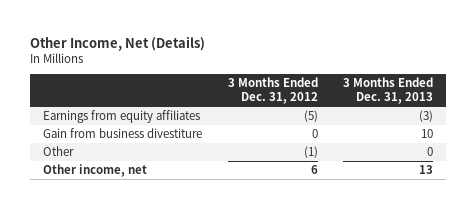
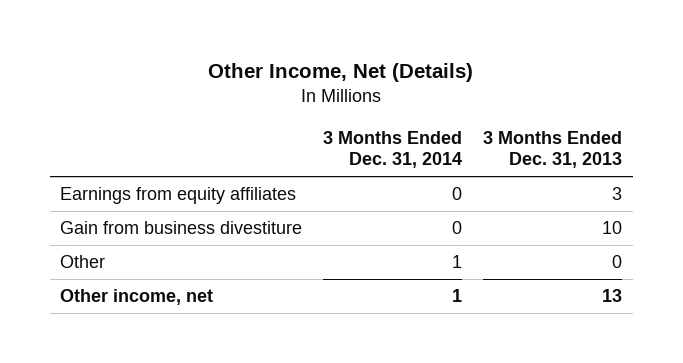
- | 3 Months Ended Dec. 31, 2012 | 3 Months Ended Dec. 31, 2013
+ | 3 Months Ended Dec. 31, 2014 | 3 Months Ended Dec. 31, 2013
- Earnings from equity affiliates | (5) | (3)
+ Earnings from equity affiliates | 0 | 3

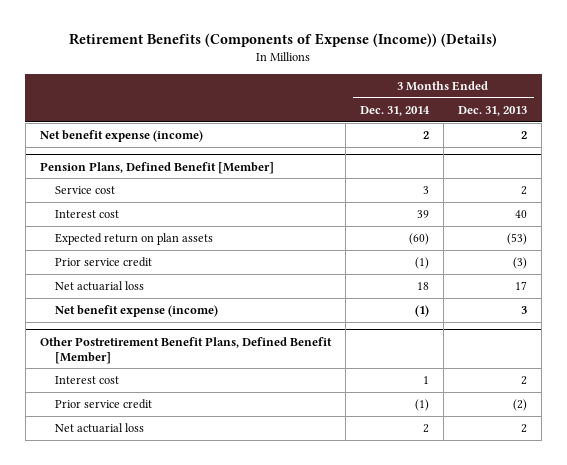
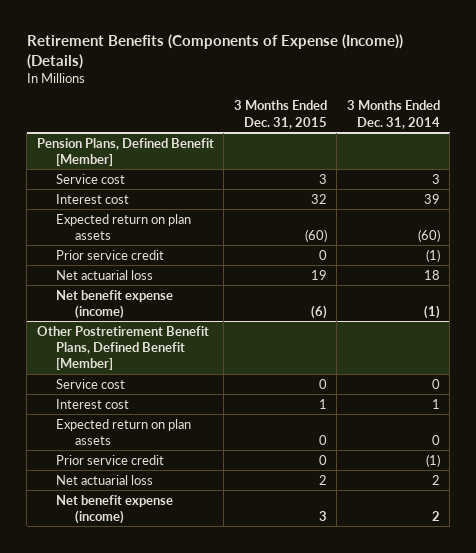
- | 3 Months Ended Dec. 31, 2014 | 3 Months Ended Dec. 31, 2013
+ | 3 Months Ended Dec. 31, 2015 | 3 Months Ended Dec. 31, 2014
- Net benefit expense (income) | 2 | 2
@ Other Postretirement Benefit Plans, Defined Benefit [Member]
+ Service cost | 0 | 0
+ Expected return on plan assets | 0 | 0
+ Net benefit expense (income) | 3 | 2

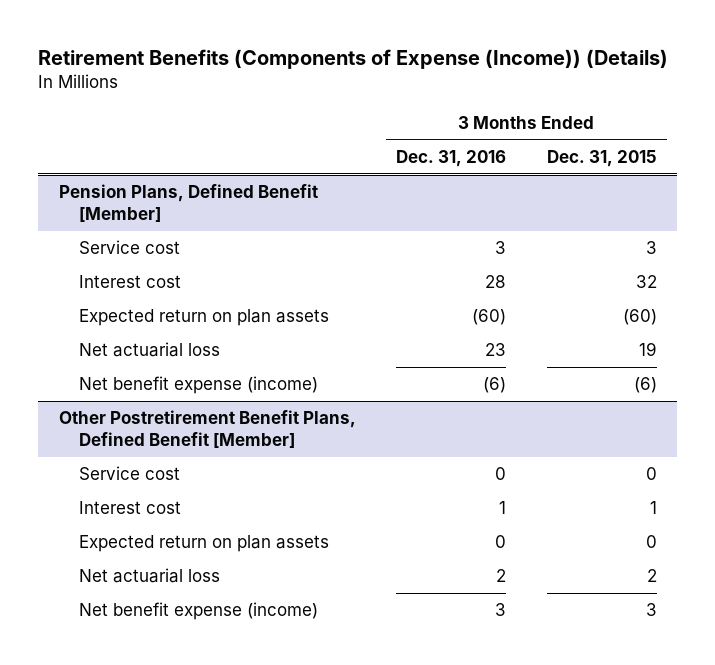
- | 3 Months Ended Dec. 31, 2015 | 3 Months Ended Dec. 31, 2014
+ | 3 Months Ended Dec. 31, 2016 | 3 Months Ended Dec. 31, 2015
@ Pension Plans, Defined Benefit [Member]
- Prior service credit | 0 | (1)
@ Other Postretirement Benefit Plans, Defined Benefit [Member]
- Prior service credit | 0 | (1)

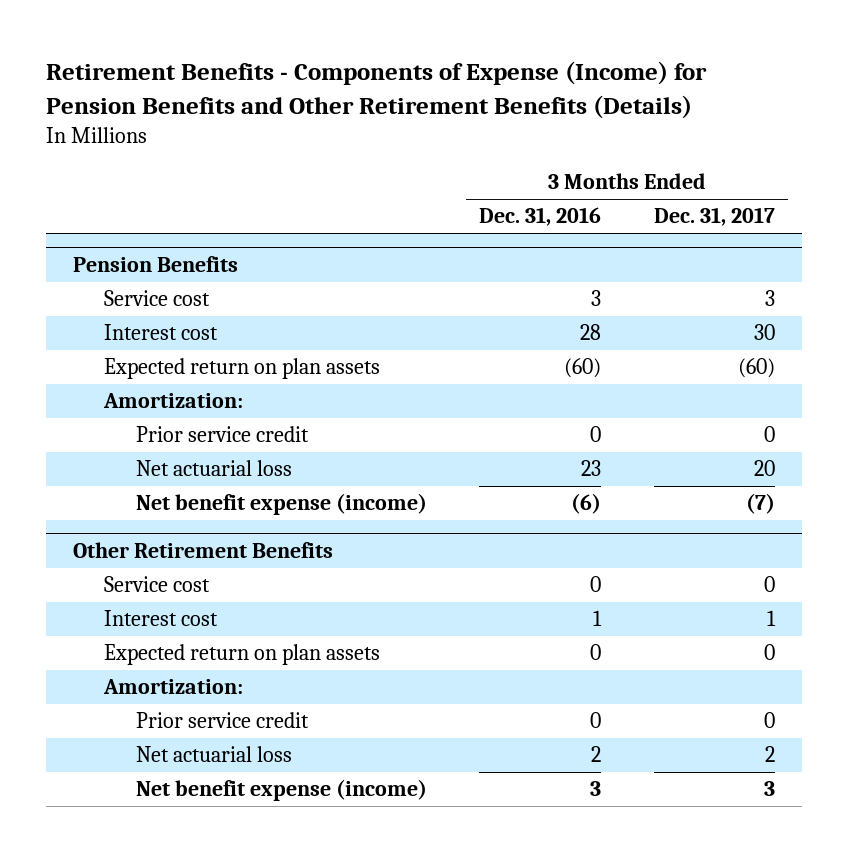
- Retirement Benefits (Components of Expense (Income)) (Details)
+ Retirement Benefits - Components of Expense (Income) for Pension Benefits and Other Retirement Benefits (Details)
- | 3 Months Ended Dec. 31, 2016 | 3 Months Ended Dec. 31, 2015
+ | 3 Months Ended Dec. 31, 2016 | 3 Months Ended Dec. 31, 2017
- Pension Plans, Defined Benefit [Member]
+ Pension Benefits
+ Amortization:
+ Prior service credit | 0 | 0
- Other Postretirement Benefit Plans, Defined Benefit [Member]
+ Other Retirement Benefits
+ Amortization:
+ Prior service credit | 0 | 0

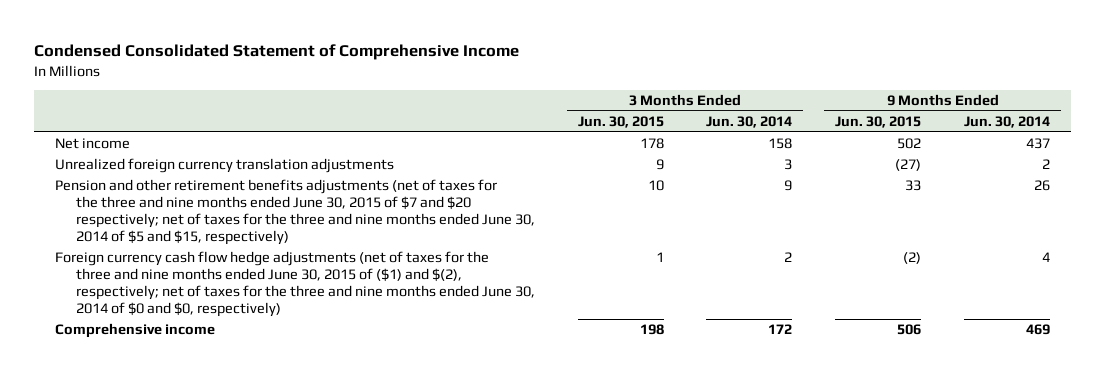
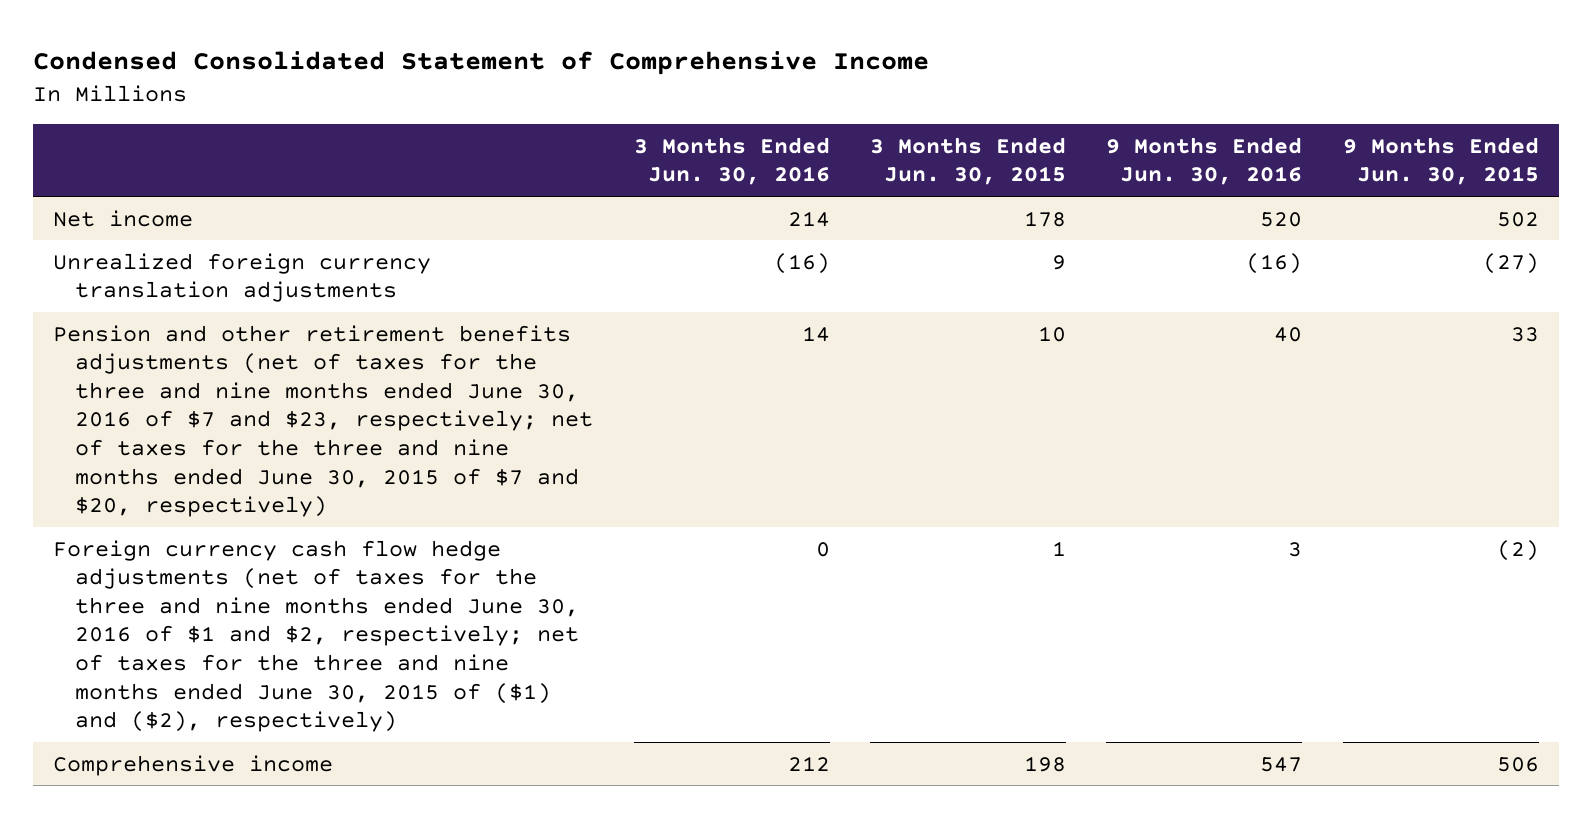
- | 3 Months Ended Jun. 30, 2015 | 3 Months Ended Jun. 30, 2014 | 9 Months Ended Jun. 30, 2015 | 9 Months Ended Jun. 30, 2014
+ | 3 Months Ended Jun. 30, 2016 | 3 Months Ended Jun. 30, 2015 | 9 Months Ended Jun. 30, 2016 | 9 Months Ended Jun. 30, 2015
- Pension and other retirement benefits adjustments (net of taxes for the three and nine months ended June 30, 2015 of $7 and $20 respectively; net of taxes for the three and nine months ended June 30, 2014 of $5 and $15, respectively) | 10 | 9 | 33 | 26
- Foreign currency cash flow hedge adjustments (net of taxes for the three and nine months ended June 30, 2015 of ($1) and $(2), respectively; net of taxes for the three and nine months ended June 30, 2014 of $0 and $0, respectively) | 1 | 2 | (2) | 4
+ Pension and other retirement benefits adjustments (net of taxes for the three and nine months ended June 30, 2016 of $7 and $23, respectively; net of taxes for the three and nine months ended June 30, 2015 of $7 and $20, respectively) | 14 | 10 | 40 | 33
+ Foreign currency cash flow hedge adjustments (net of taxes for the three and nine months ended June 30, 2016 of $1 and $2, respectively; net of taxes for the three and nine months ended June 30, 2015 of ($1) and ($2), respectively) | 0 | 1 | 3 | (2)

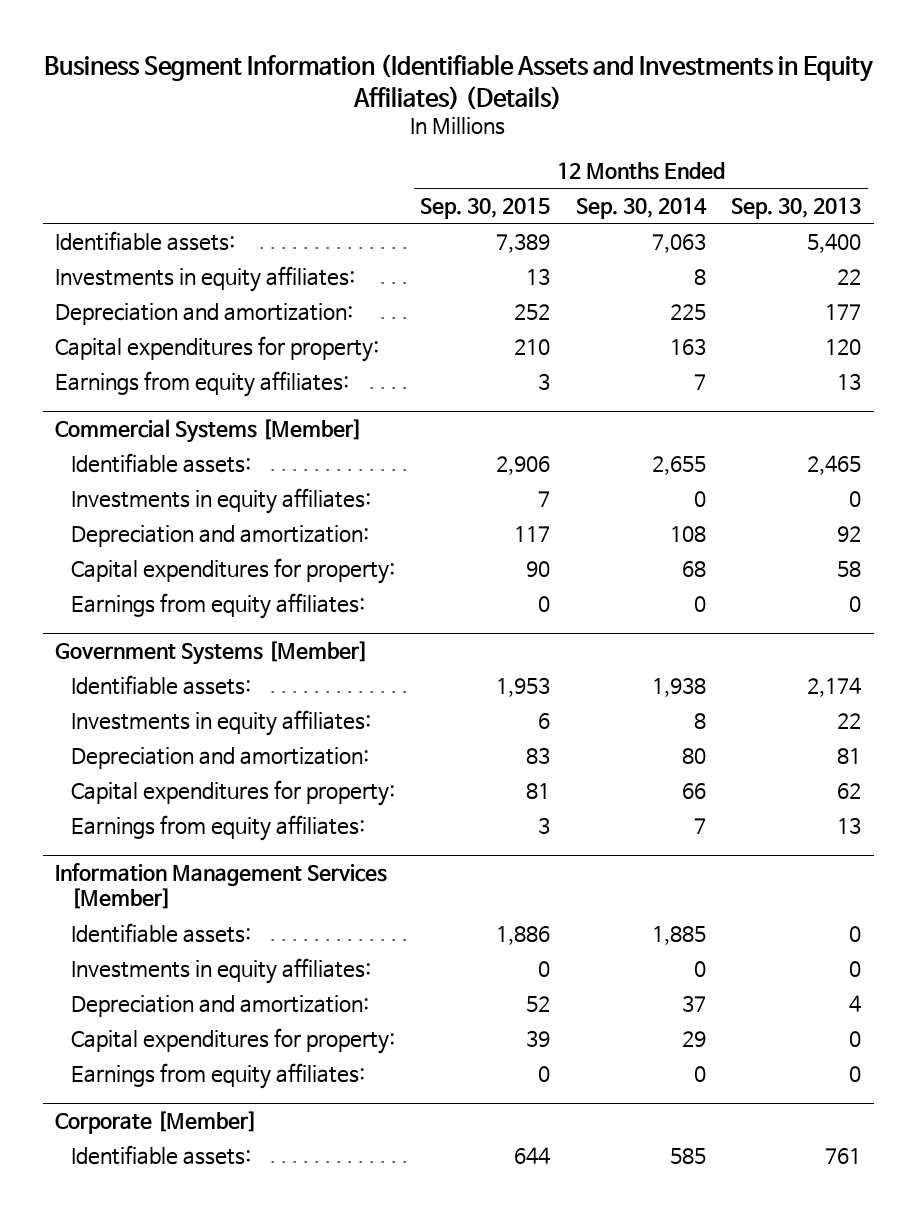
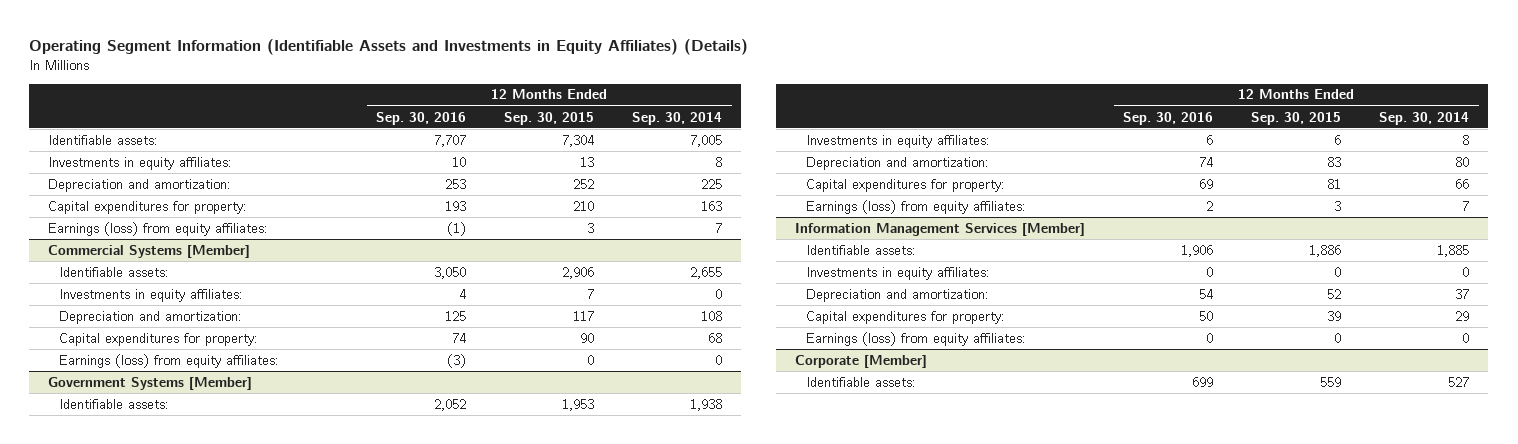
- Business Segment Information (Identifiable Assets and Investments in Equity Affiliates) (Details)
+ Operating Segment Information (Identifiable Assets and Investments in Equity Affiliates) (Details)
- | 12 Months Ended Sep. 30, 2015 | 12 Months Ended Sep. 30, 2014 | 12 Months Ended Sep. 30, 2013
+ | 12 Months Ended Sep. 30, 2016 | 12 Months Ended Sep. 30, 2015 | 12 Months Ended Sep. 30, 2014
- Identifiable assets: | 7,389 | 7,063 | 5,400
+ Identifiable assets: | 7,707 | 7,304 | 7,005
- Earnings from equity affiliates: | 3 | 7 | 13
+ Earnings (loss) from equity affiliates: | (1) | 3 | 7
@ Commercial Systems [Member]
- Earnings from equity affiliates: | 0 | 0 | 0
+ Earnings (loss) from equity affiliates: | (3) | 0 | 0
@ Government Systems [Member]
- Earnings from equity affiliates: | 3 | 7 | 13
+ Earnings (loss) from equity affiliates: | 2 | 3 | 7
@ Information Management Services [Member]
- Earnings from equity affiliates: | 0 | 0 | 0
+ Earnings (loss) from equity affiliates: | 0 | 0 | 0
@ Corporate [Member]
- Identifiable assets: | 644 | 585 | 761
+ Identifiable assets: | 699 | 559 | 527

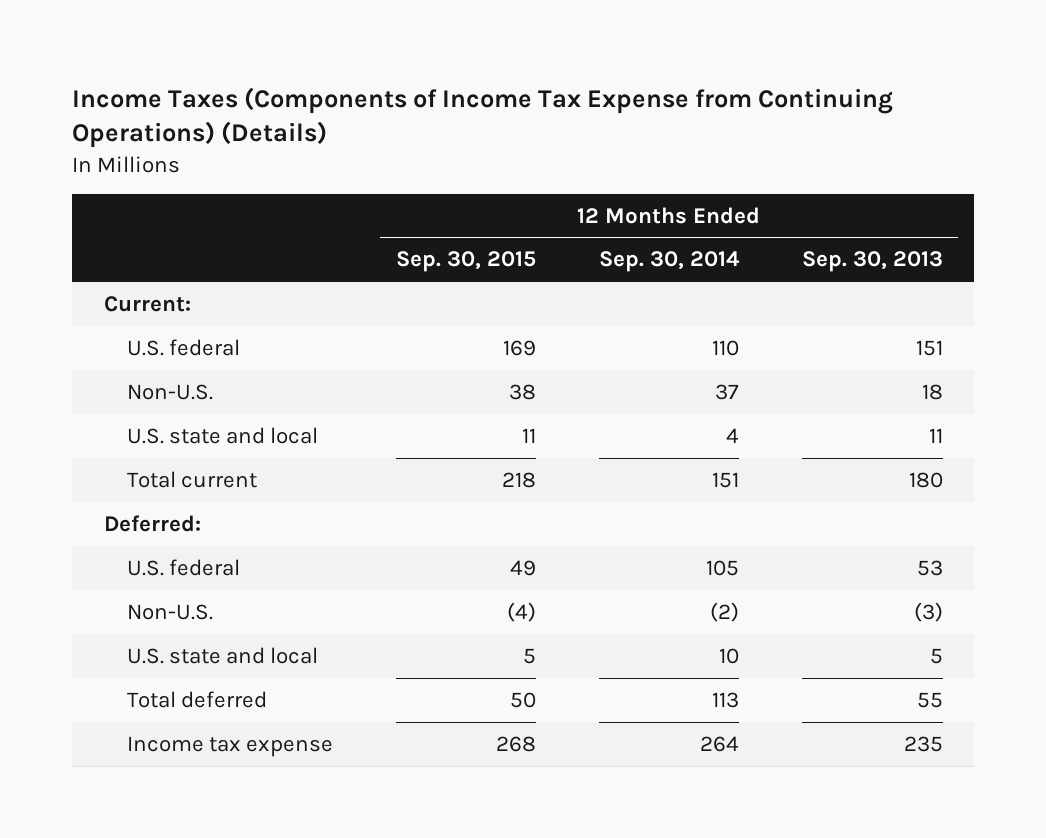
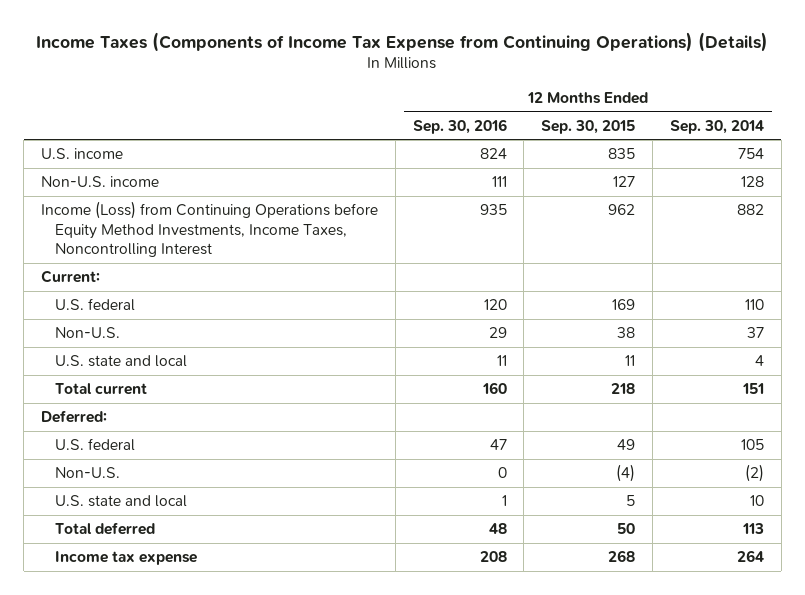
- | 12 Months Ended Sep. 30, 2015 | 12 Months Ended Sep. 30, 2014 | 12 Months Ended Sep. 30, 2013
+ | 12 Months Ended Sep. 30, 2016 | 12 Months Ended Sep. 30, 2015 | 12 Months Ended Sep. 30, 2014
+ U.S. income | 824 | 835 | 754
+ Non-U.S. income | 111 | 127 | 128
+ Income (Loss) from Continuing Operations before Equity Method Investments, Income Taxes, Noncontrolling Interest | 935 | 962 | 882

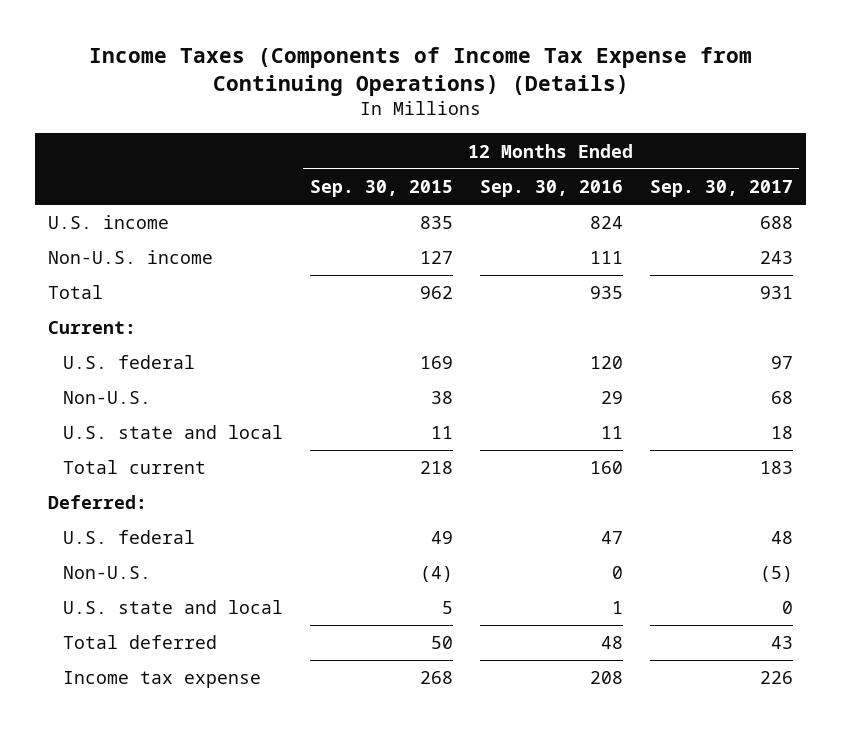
- | 12 Months Ended Sep. 30, 2016 | 12 Months Ended Sep. 30, 2015 | 12 Months Ended Sep. 30, 2014
+ | 12 Months Ended Sep. 30, 2015 | 12 Months Ended Sep. 30, 2016 | 12 Months Ended Sep. 30, 2017
- Income (Loss) from Continuing Operations before Equity Method Investments, Income Taxes, Noncontrolling Interest | 935 | 962 | 882
+ Total | 962 | 935 | 931

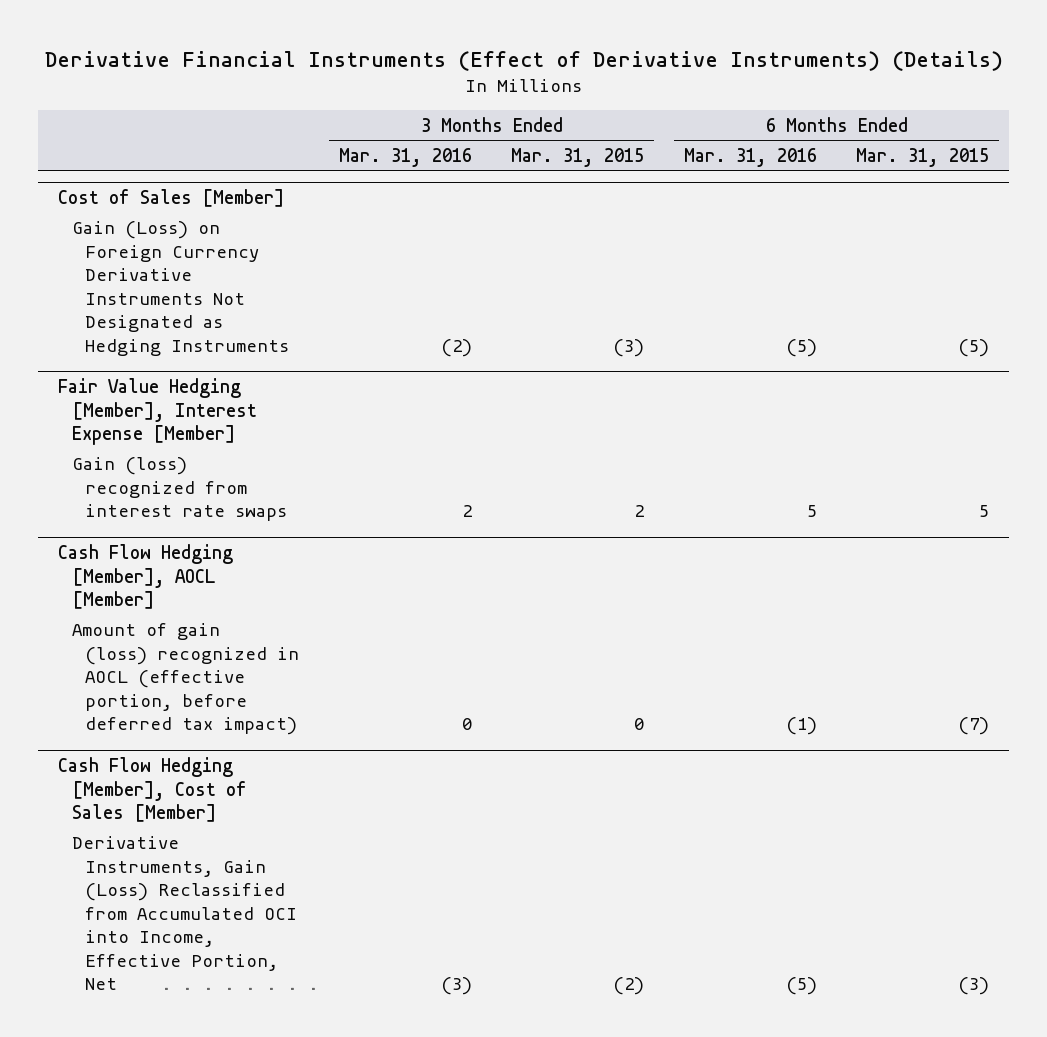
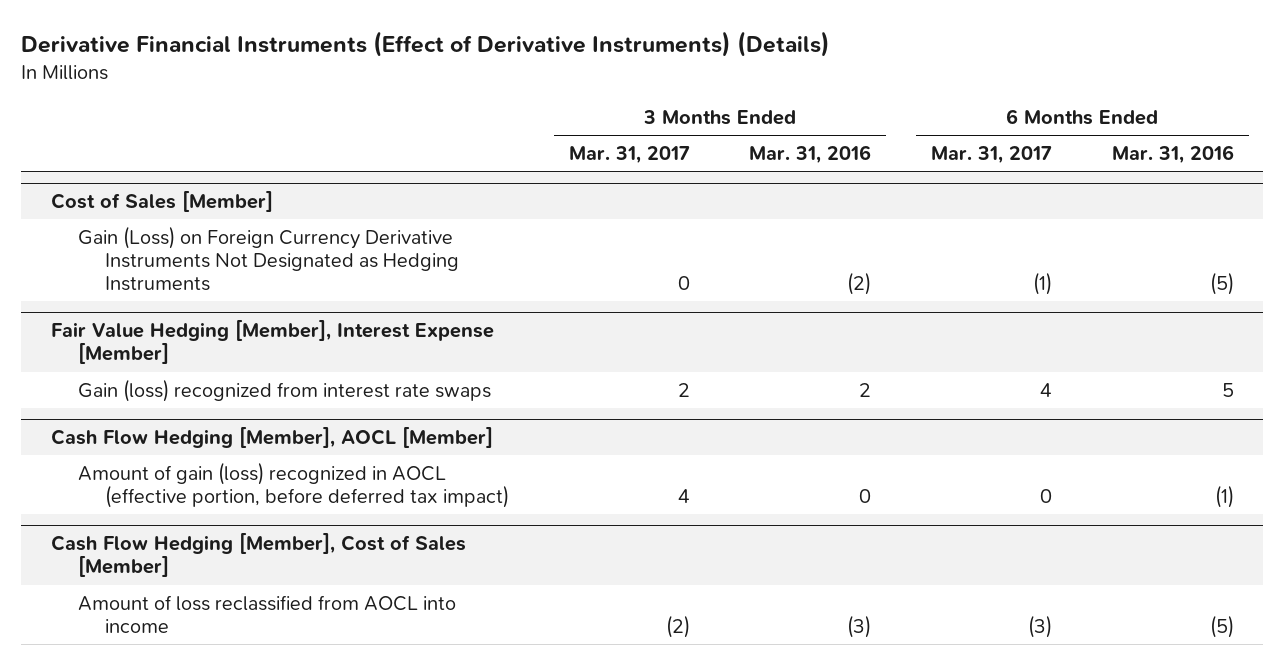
- | 3 Months Ended Mar. 31, 2016 | 3 Months Ended Mar. 31, 2015 | 6 Months Ended Mar. 31, 2016 | 6 Months Ended Mar. 31, 2015
+ | 3 Months Ended Mar. 31, 2017 | 3 Months Ended Mar. 31, 2016 | 6 Months Ended Mar. 31, 2017 | 6 Months Ended Mar. 31, 2016
@ Cash Flow Hedging [Member], Cost of Sales [Member]
- Derivative Instruments, Gain (Loss) Reclassified from Accumulated OCI into Income, Effective Portion, Net | (3) | (2) | (5) | (3)
+ Amount of loss reclassified from AOCL into income | (2) | (3) | (3) | (5)

